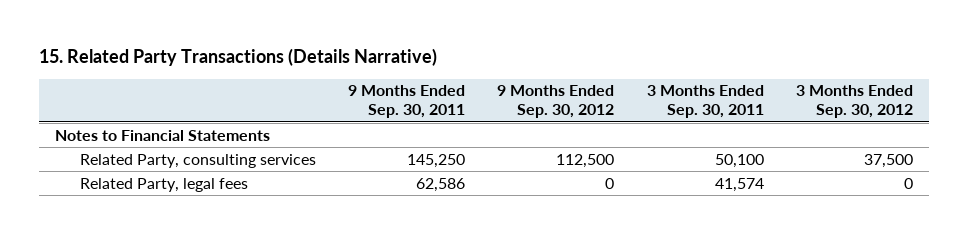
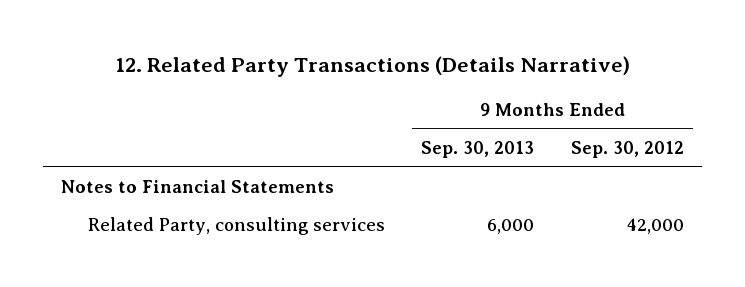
- 15. Related Party Transactions (Details Narrative)
+ 12. Related Party Transactions (Details Narrative)
- | 9 Months Ended Sep. 30, 2011 | 9 Months Ended Sep. 30, 2012 | 3 Months Ended Sep. 30, 2011 | 3 Months Ended Sep. 30, 2012
+ | 9 Months Ended Sep. 30, 2013 | 9 Months Ended Sep. 30, 2012
- Related Party, consulting services | 145,250 | 112,500 | 50,100 | 37,500
- Related Party, legal fees | 62,586 | 0 | 41,574 | 0
+ Related Party, consulting services | 6,000 | 42,000

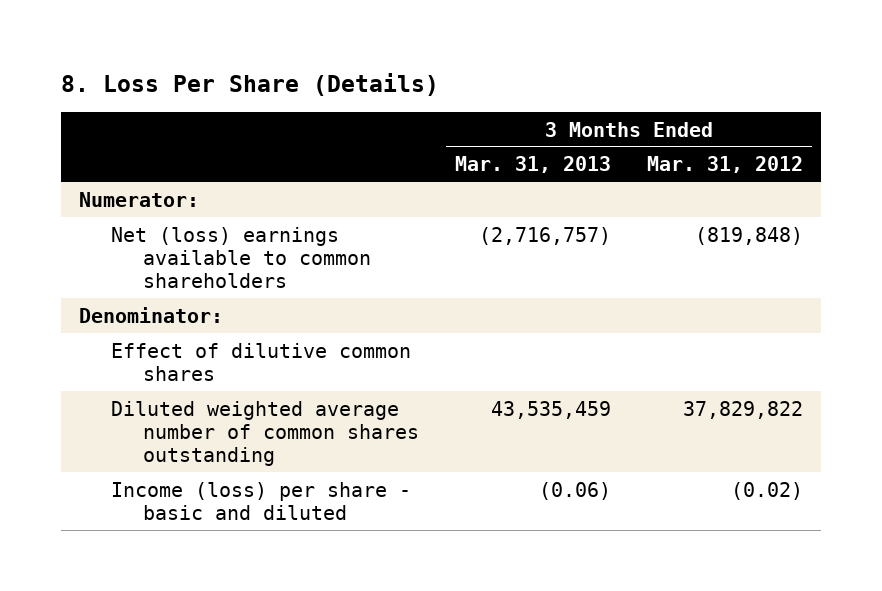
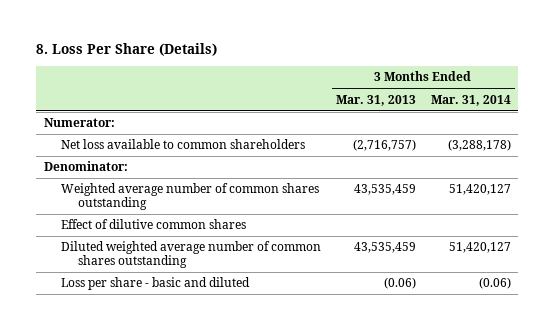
- | 3 Months Ended Mar. 31, 2013 | 3 Months Ended Mar. 31, 2012
+ | 3 Months Ended Mar. 31, 2013 | 3 Months Ended Mar. 31, 2014
- Net (loss) earnings available to common shareholders | (2,716,757) | (819,848)
+ Net loss available to common shareholders | (2,716,757) | (3,288,178)
+ Weighted average number of common shares outstanding | 43,535,459 | 51,420,127
- Income (loss) per share - basic and diluted | (0.06) | (0.02)
+ Loss per share - basic and diluted | (0.06) | (0.06)

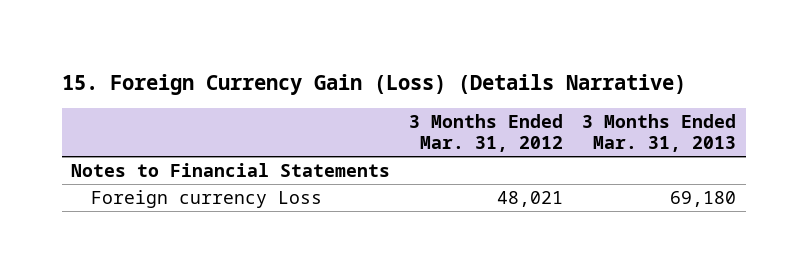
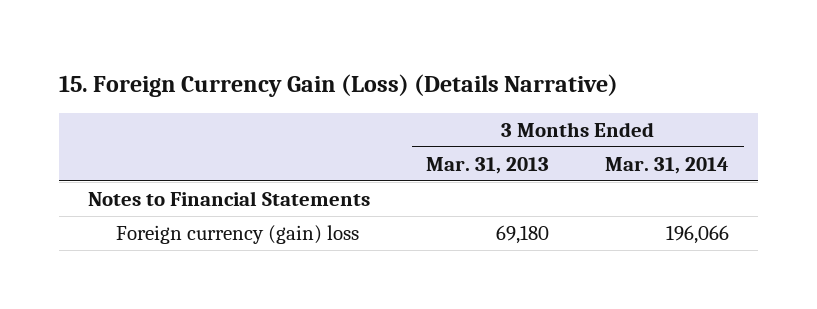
- | 3 Months Ended Mar. 31, 2012 | 3 Months Ended Mar. 31, 2013
+ | 3 Months Ended Mar. 31, 2013 | 3 Months Ended Mar. 31, 2014
- Foreign currency Loss | 48,021 | 69,180
+ Foreign currency (gain) loss | 69,180 | 196,066

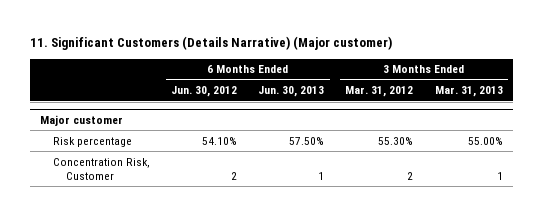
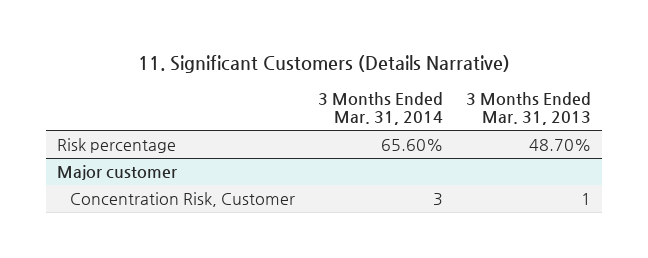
- 11. Significant Customers (Details Narrative) (Major customer)
+ 11. Significant Customers (Details Narrative)
- | 6 Months Ended Jun. 30, 2012 | 6 Months Ended Jun. 30, 2013 | 3 Months Ended Mar. 31, 2012 | 3 Months Ended Mar. 31, 2013
+ | 3 Months Ended Mar. 31, 2014 | 3 Months Ended Mar. 31, 2013
+ Risk percentage | 65.60% | 48.70%
@ Major customer
- Risk percentage | 54.10% | 57.50% | 55.30% | 55.00%

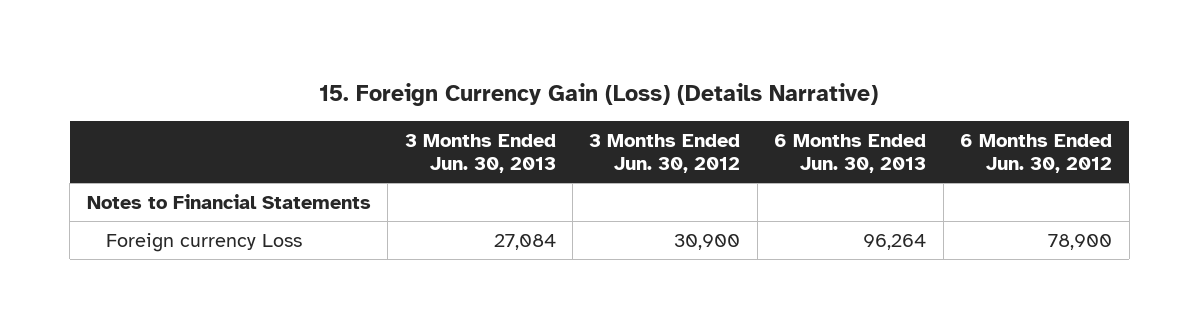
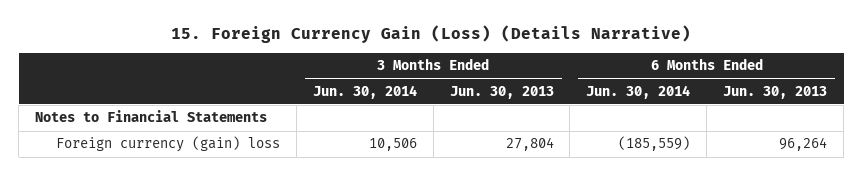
- | 3 Months Ended Jun. 30, 2013 | 3 Months Ended Jun. 30, 2012 | 6 Months Ended Jun. 30, 2013 | 6 Months Ended Jun. 30, 2012
+ | 3 Months Ended Jun. 30, 2014 | 3 Months Ended Jun. 30, 2013 | 6 Months Ended Jun. 30, 2014 | 6 Months Ended Jun. 30, 2013
- Foreign currency Loss | 27,084 | 30,900 | 96,264 | 78,900
+ Foreign currency (gain) loss | 10,506 | 27,804 | (185,559) | 96,264

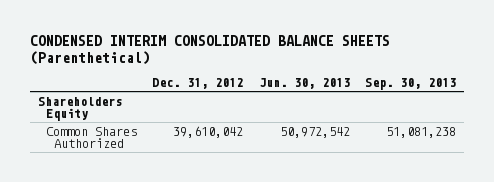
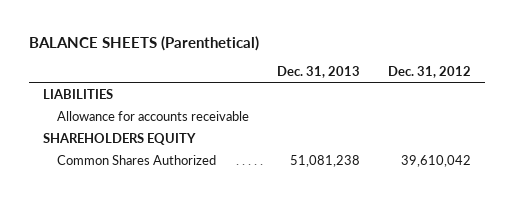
- CONDENSED INTERIM CONSOLIDATED BALANCE SHEETS (Parenthetical)
+ BALANCE SHEETS (Parenthetical)
- | Dec. 31, 2012 | Jun. 30, 2013 | Sep. 30, 2013
+ | Dec. 31, 2013 | Dec. 31, 2012
- Shareholders Equity
+ LIABILITIES
+ Allowance for accounts receivable
+ SHAREHOLDERS EQUITY

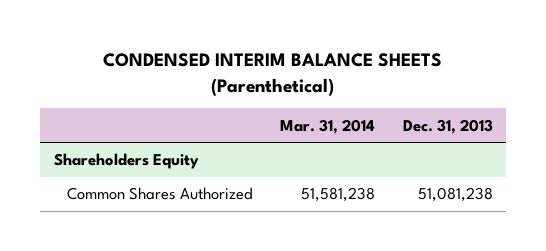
- BALANCE SHEETS (Parenthetical)
+ CONDENSED INTERIM BALANCE SHEETS (Parenthetical)
- | Dec. 31, 2013 | Dec. 31, 2012
+ | Mar. 31, 2014 | Dec. 31, 2013
- LIABILITIES
- Allowance for accounts receivable
- SHAREHOLDERS EQUITY
+ Shareholders Equity

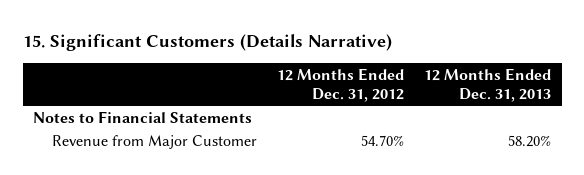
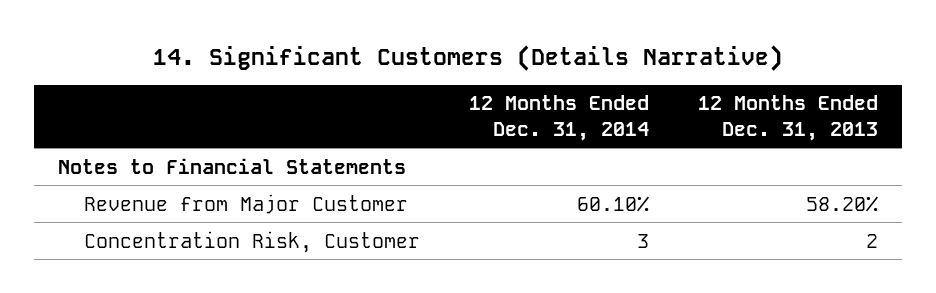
- 15. Significant Customers (Details Narrative)
+ 14. Significant Customers (Details Narrative)
- | 12 Months Ended Dec. 31, 2012 | 12 Months Ended Dec. 31, 2013
+ | 12 Months Ended Dec. 31, 2014 | 12 Months Ended Dec. 31, 2013
+ Concentration Risk, Customer | 3 | 2

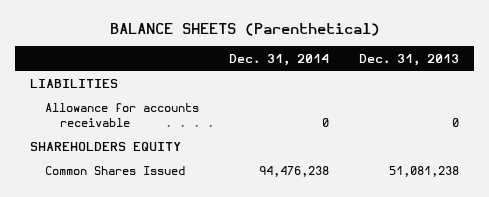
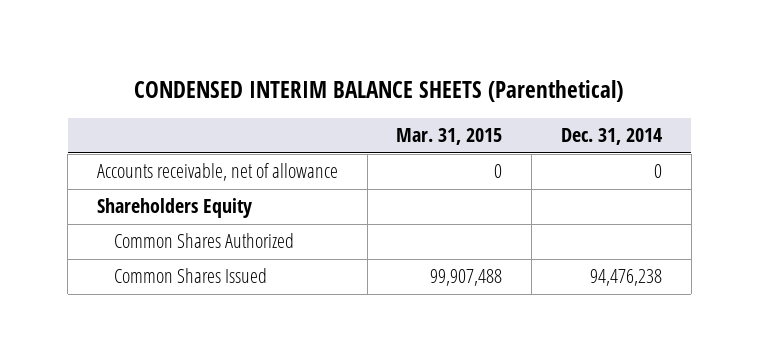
- BALANCE SHEETS (Parenthetical)
+ CONDENSED INTERIM BALANCE SHEETS (Parenthetical)
- | Dec. 31, 2014 | Dec. 31, 2013
+ | Mar. 31, 2015 | Dec. 31, 2014
- LIABILITIES
- Allowance for accounts receivable | 0 | 0
- SHAREHOLDERS EQUITY
+ Accounts receivable, net of allowance | 0 | 0
+ Shareholders Equity
+ Common Shares Authorized

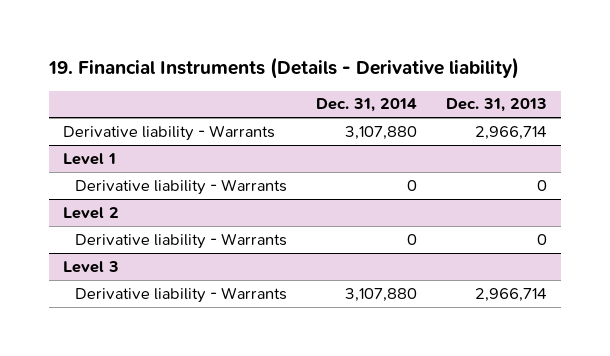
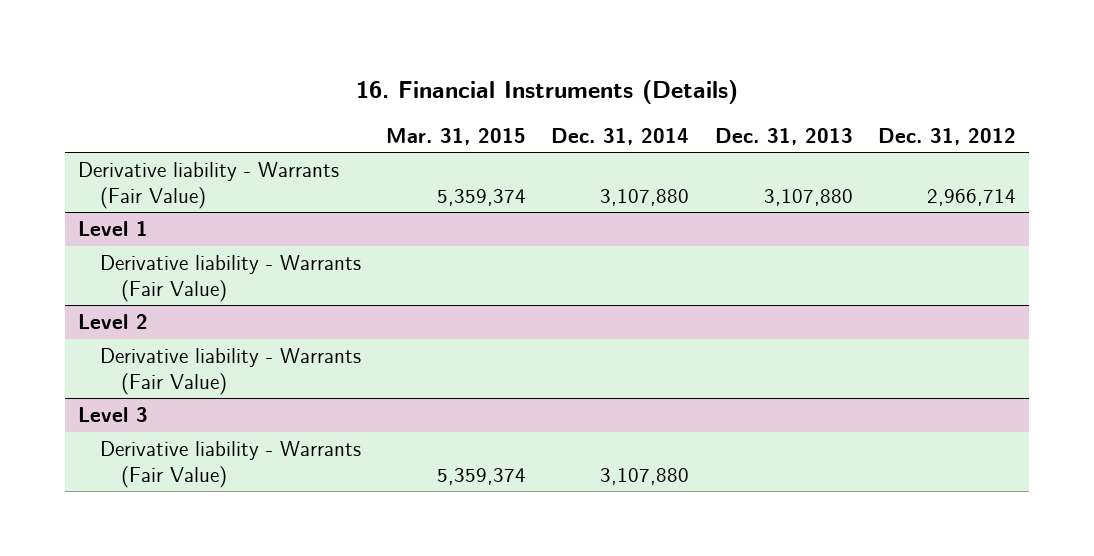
- 19. Financial Instruments (Details - Derivative liability)
+ 16. Financial Instruments (Details)
- | Dec. 31, 2014 | Dec. 31, 2013
+ | Mar. 31, 2015 | Dec. 31, 2014 | Dec. 31, 2013 | Dec. 31, 2012
- Derivative liability - Warrants | 3,107,880 | 2,966,714
+ Derivative liability - Warrants (Fair Value) | 5,359,374 | 3,107,880 | 3,107,880 | 2,966,714
@ Level 1
- Derivative liability - Warrants | 0 | 0
+ Derivative liability - Warrants (Fair Value)
@ Level 2
- Derivative liability - Warrants | 0 | 0
+ Derivative liability - Warrants (Fair Value)
@ Level 3
- Derivative liability - Warrants | 3,107,880 | 2,966,714
+ Derivative liability - Warrants (Fair Value) | 5,359,374 | 3,107,880 | |

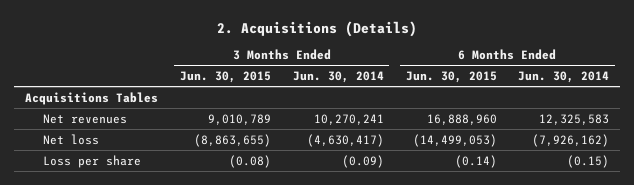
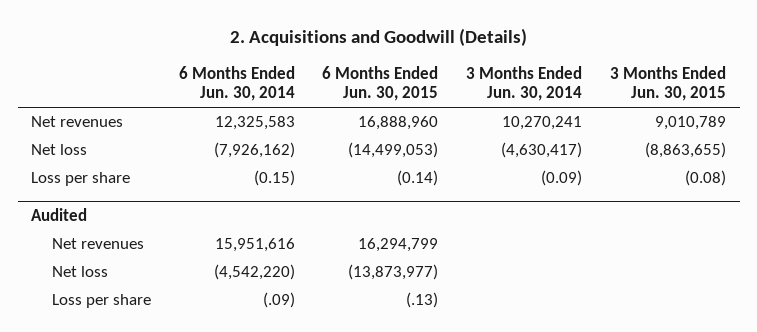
- 2. Acquisitions (Details)
+ 2. Acquisitions and Goodwill (Details)
- | 3 Months Ended Jun. 30, 2015 | 3 Months Ended Jun. 30, 2014 | 6 Months Ended Jun. 30, 2015 | 6 Months Ended Jun. 30, 2014
+ | 6 Months Ended Jun. 30, 2014 | 6 Months Ended Jun. 30, 2015 | 3 Months Ended Jun. 30, 2014 | 3 Months Ended Jun. 30, 2015
- Acquisitions Tables
+ Audited
+ Net revenues | 15,951,616 | 16,294,799 | |
+ Net loss | (4,542,220) | (13,873,977) | |
+ Loss per share | (.09) | (.13) | |

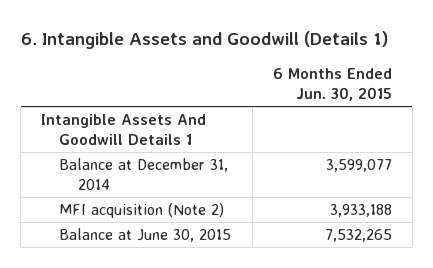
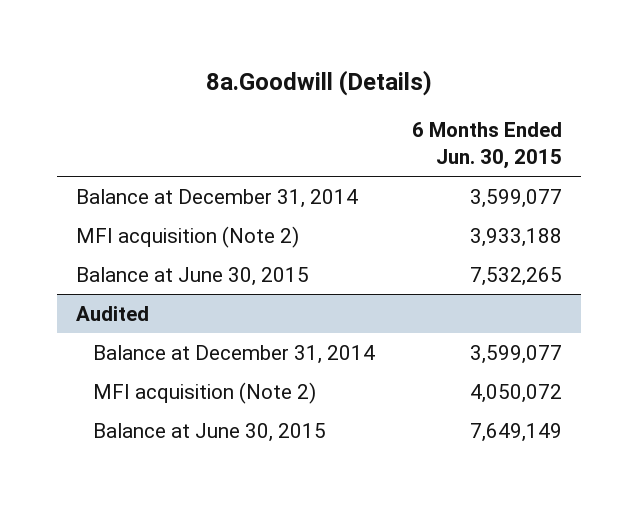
- 6. Intangible Assets and Goodwill (Details 1)
+ 8a.Goodwill (Details)
- Intangible Assets And Goodwill Details 1
+ Audited
+ Balance at December 31, 2014 | 3,599,077
+ MFI acquisition (Note 2) | 4,050,072
+ Balance at June 30, 2015 | 7,649,149

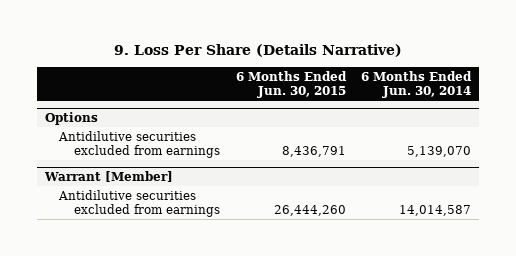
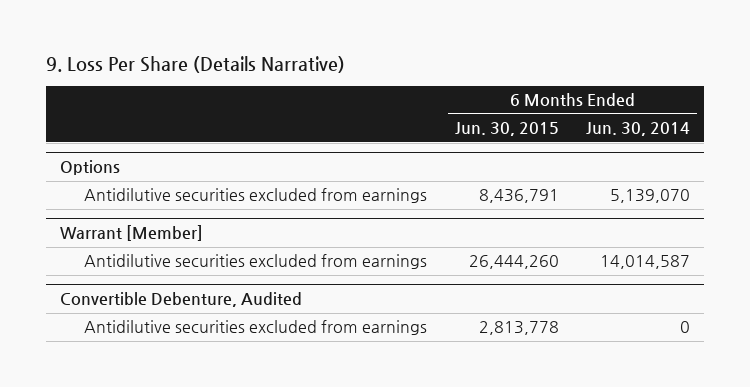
+ Convertible Debenture, Audited
+ Antidilutive securities excluded from earnings | 2,813,778 | 0

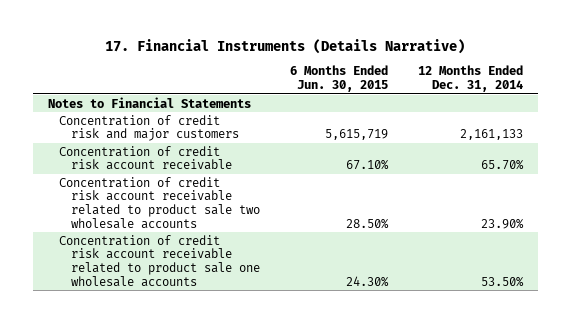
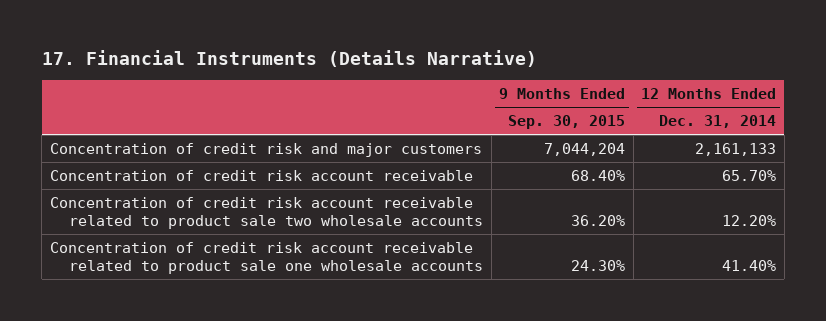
- | 6 Months Ended Jun. 30, 2015 | 12 Months Ended Dec. 31, 2014
+ | 9 Months Ended Sep. 30, 2015 | 12 Months Ended Dec. 31, 2014
- Notes to Financial Statements
- Concentration of credit risk account receivable related to product sale two wholesale accounts | 28.50% | 23.90%
- Concentration of credit risk account receivable related to product sale one wholesale accounts | 24.30% | 53.50%
+ Concentration of credit risk account receivable related to product sale two wholesale accounts | 36.20% | 12.20%
+ Concentration of credit risk account receivable related to product sale one wholesale accounts | 24.30% | 41.40%

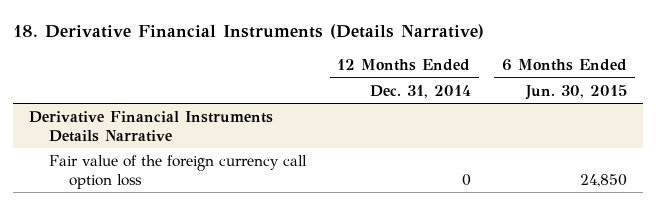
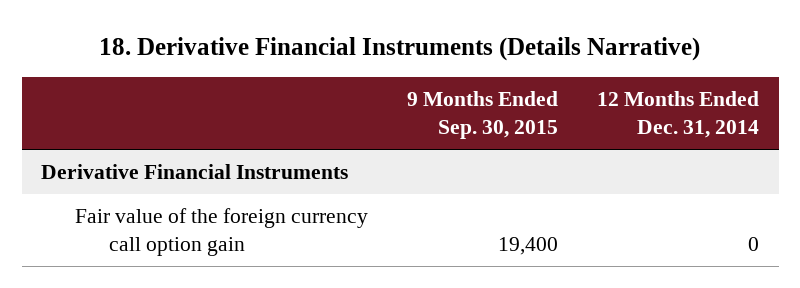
- | 12 Months Ended Dec. 31, 2014 | 6 Months Ended Jun. 30, 2015
+ | 9 Months Ended Sep. 30, 2015 | 12 Months Ended Dec. 31, 2014
- Derivative Financial Instruments Details Narrative
- Fair value of the foreign currency call option loss | 0 | 24,850
+ Derivative Financial Instruments
+ Fair value of the foreign currency call option gain | 19,400 | 0

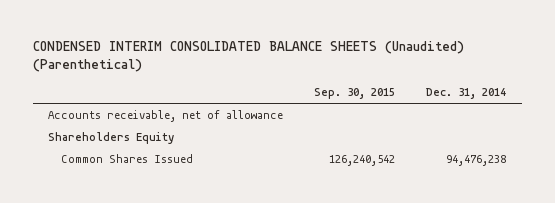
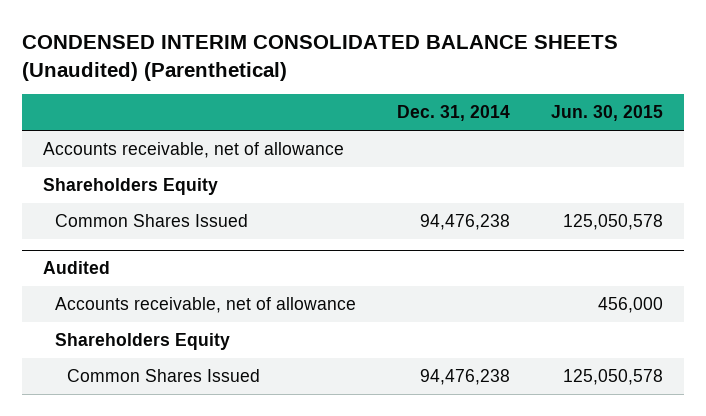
- | Sep. 30, 2015 | Dec. 31, 2014
+ | Dec. 31, 2014 | Jun. 30, 2015
+ Audited
+ Accounts receivable, net of allowance | | 456,000
+ Shareholders Equity
+ Common Shares Issued | 94,476,238 | 125,050,578

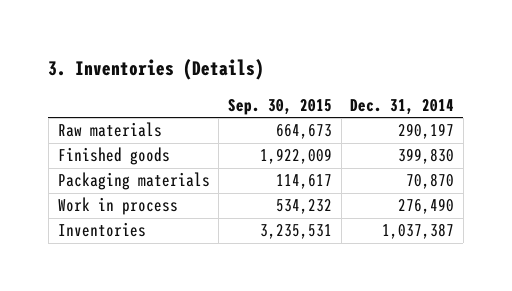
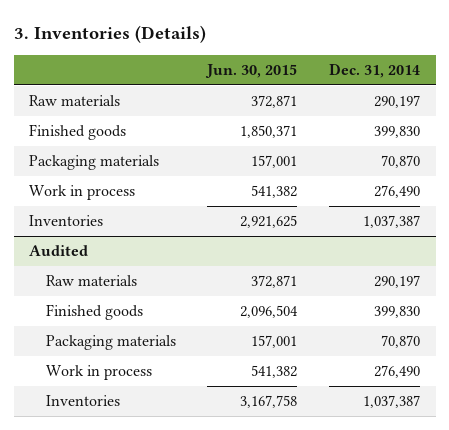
- | Sep. 30, 2015 | Dec. 31, 2014
+ | Jun. 30, 2015 | Dec. 31, 2014
+ Audited
+ Raw materials | 372,871 | 290,197
+ Finished goods | 2,096,504 | 399,830
+ Packaging materials | 157,001 | 70,870
+ Work in process | 541,382 | 276,490
+ Inventories | 3,167,758 | 1,037,387

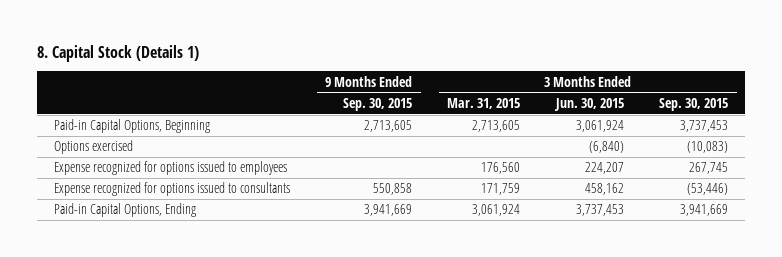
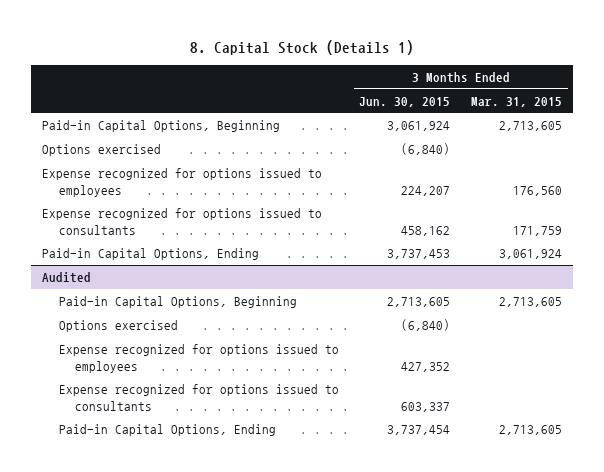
- | 9 Months Ended Sep. 30, 2015 | 3 Months Ended Mar. 31, 2015 | 3 Months Ended Jun. 30, 2015 | 3 Months Ended Sep. 30, 2015
+ | 3 Months Ended Jun. 30, 2015 | 3 Months Ended Mar. 31, 2015
+ Audited
+ Paid-in Capital Options, Beginning | 2,713,605 | 2,713,605
+ Options exercised | (6,840) |
+ Expense recognized for options issued to employees | 427,352 |
+ Expense recognized for options issued to consultants | 603,337 |
+ Paid-in Capital Options, Ending | 3,737,454 | 2,713,605

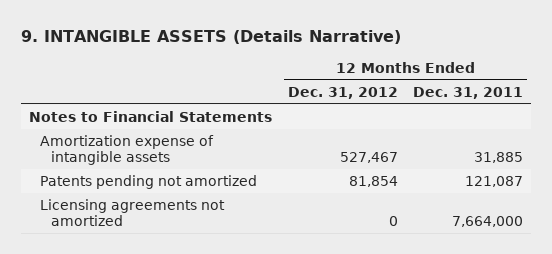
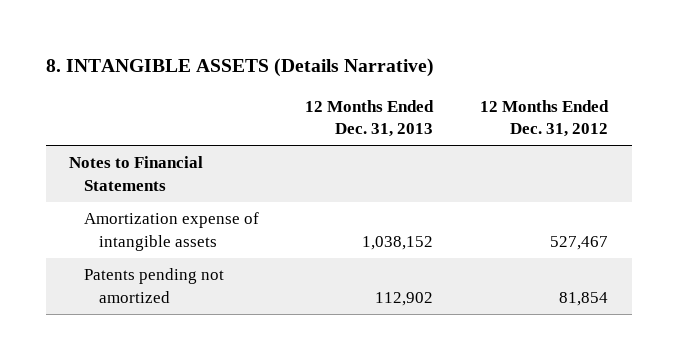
- 9. INTANGIBLE ASSETS (Details Narrative)
+ 8. INTANGIBLE ASSETS (Details Narrative)
- | 12 Months Ended Dec. 31, 2012 | 12 Months Ended Dec. 31, 2011
+ | 12 Months Ended Dec. 31, 2013 | 12 Months Ended Dec. 31, 2012
- Licensing agreements not amortized | 0 | 7,664,000

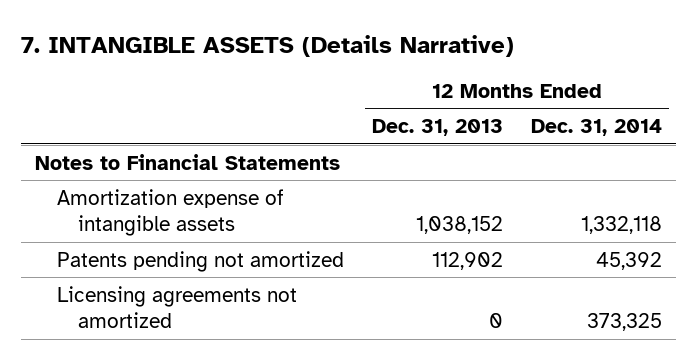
- 8. INTANGIBLE ASSETS (Details Narrative)
+ 7. INTANGIBLE ASSETS (Details Narrative)
- | 12 Months Ended Dec. 31, 2013 | 12 Months Ended Dec. 31, 2012
+ | 12 Months Ended Dec. 31, 2013 | 12 Months Ended Dec. 31, 2014
+ Licensing agreements not amortized | 0 | 373,325

